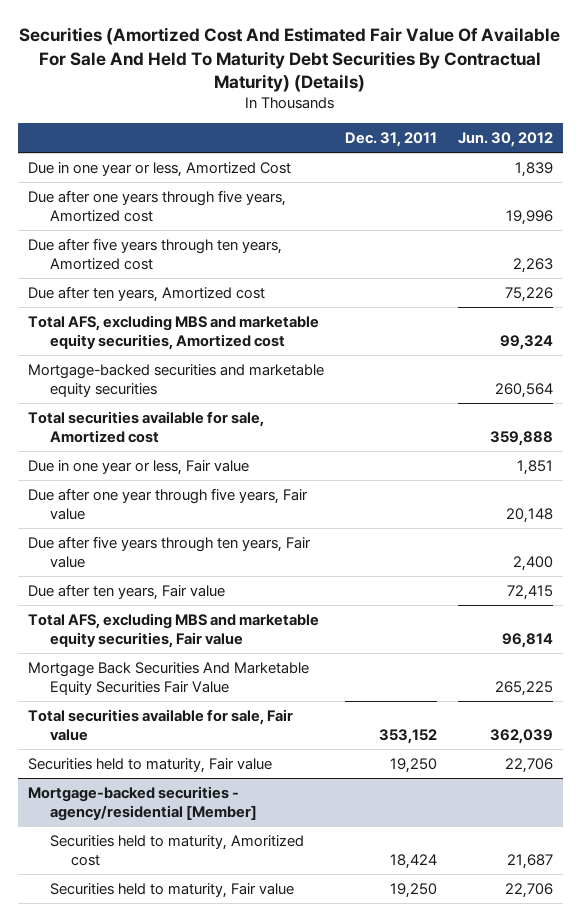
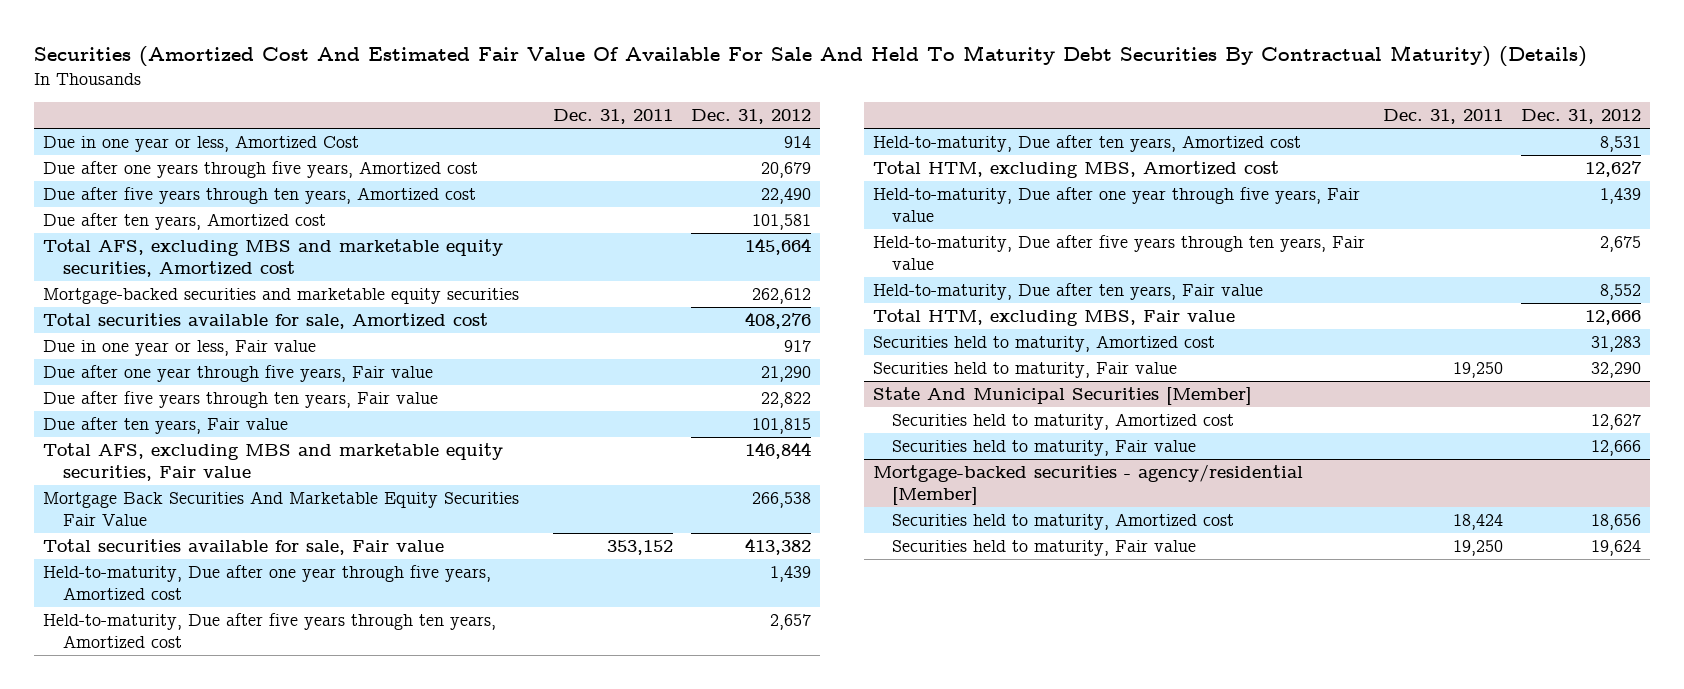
- | Dec. 31, 2011 | Jun. 30, 2012
+ | Dec. 31, 2011 | Dec. 31, 2012
+ Held-to-maturity, Due after one year through five years, Amortized cost | | 1,439
+ Held-to-maturity, Due after five years through ten years, Amortized cost | | 2,657
+ Held-to-maturity, Due after ten years, Amortized cost | | 8,531
+ Total HTM, excluding MBS, Amortized cost | | 12,627
+ Held-to-maturity, Due after one year through five years, Fair value | | 1,439
+ Held-to-maturity, Due after five years through ten years, Fair value | | 2,675
+ Held-to-maturity, Due after ten years, Fair value | | 8,552
+ Total HTM, excluding MBS, Fair value | | 12,666
+ Securities held to maturity, Amortized cost | | 31,283
+ State And Municipal Securities [Member]
+ Securities held to maturity, Amortized cost | | 12,627
+ Securities held to maturity, Fair value | | 12,666
@ Mortgage-backed securities - agency/residential [Member]
- Securities held to maturity, Amoritized cost | 18,424 | 21,687
+ Securities held to maturity, Amortized cost | 18,424 | 18,656

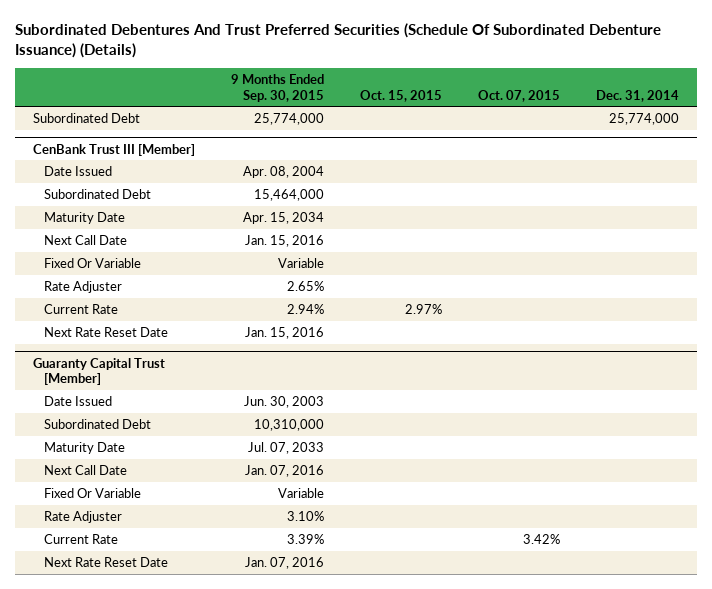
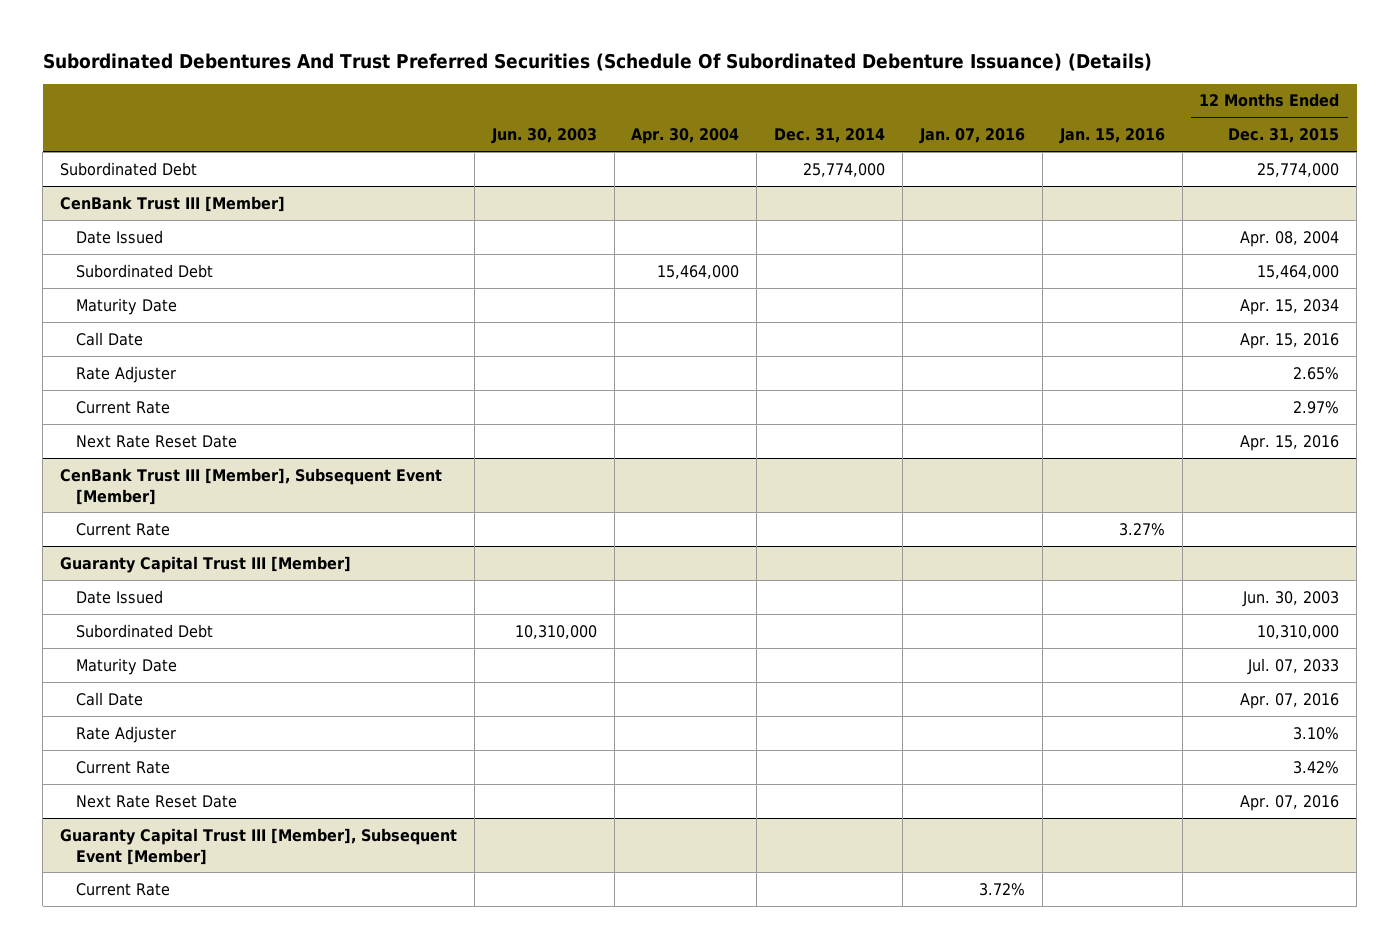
- | 9 Months Ended Sep. 30, 2015 | Oct. 15, 2015 | Oct. 07, 2015 | Dec. 31, 2014
+ | Jun. 30, 2003 | Apr. 30, 2004 | Dec. 31, 2014 | Jan. 07, 2016 | Jan. 15, 2016 | 12 Months Ended Dec. 31, 2015
@ CenBank Trust III [Member]
- Next Call Date | Jan. 15, 2016 | | |
- Fixed Or Variable | Variable | | |
+ Call Date | | | | | | Apr. 15, 2016
- Guaranty Capital Trust [Member]
+ CenBank Trust III [Member], Subsequent Event [Member]
+ Current Rate | | | | | 3.27% |
+ Guaranty Capital Trust III [Member]
- Next Call Date | Jan. 07, 2016 | | |
- Fixed Or Variable | Variable | | |
+ Call Date | | | | | | Apr. 07, 2016
+ Guaranty Capital Trust III [Member], Subsequent Event [Member]
+ Current Rate | | | | 3.72% | |

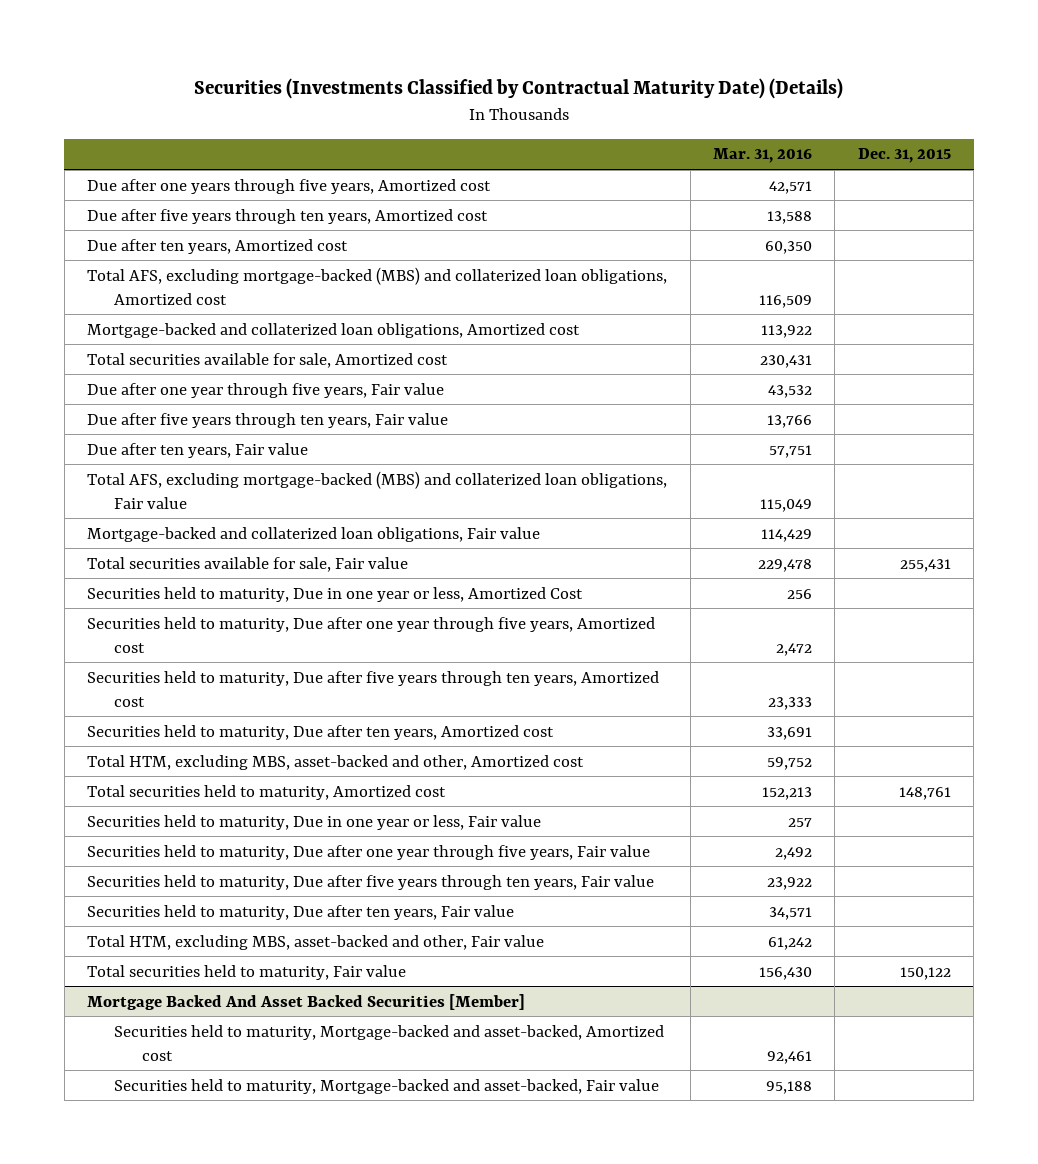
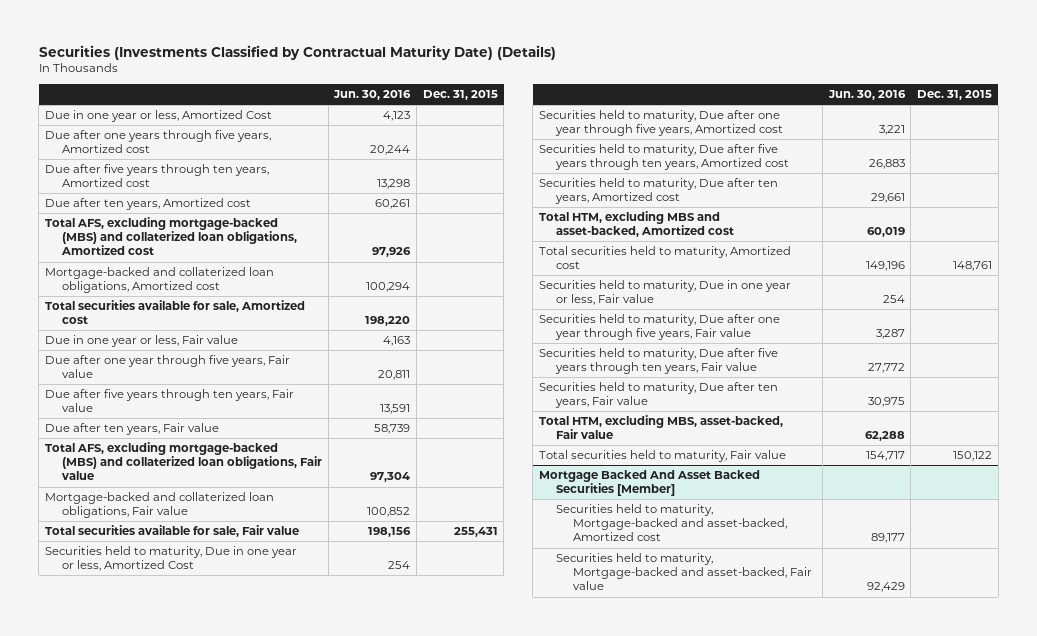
- | Mar. 31, 2016 | Dec. 31, 2015
+ | Jun. 30, 2016 | Dec. 31, 2015
+ Due in one year or less, Amortized Cost | 4,123 |
+ Due in one year or less, Fair value | 4,163 |
- Total HTM, excluding MBS, asset-backed and other, Amortized cost | 59,752 |
+ Total HTM, excluding MBS and asset-backed, Amortized cost | 60,019 |
- Total HTM, excluding MBS, asset-backed and other, Fair value | 61,242 |
+ Total HTM, excluding MBS, asset-backed, Fair value | 62,288 |

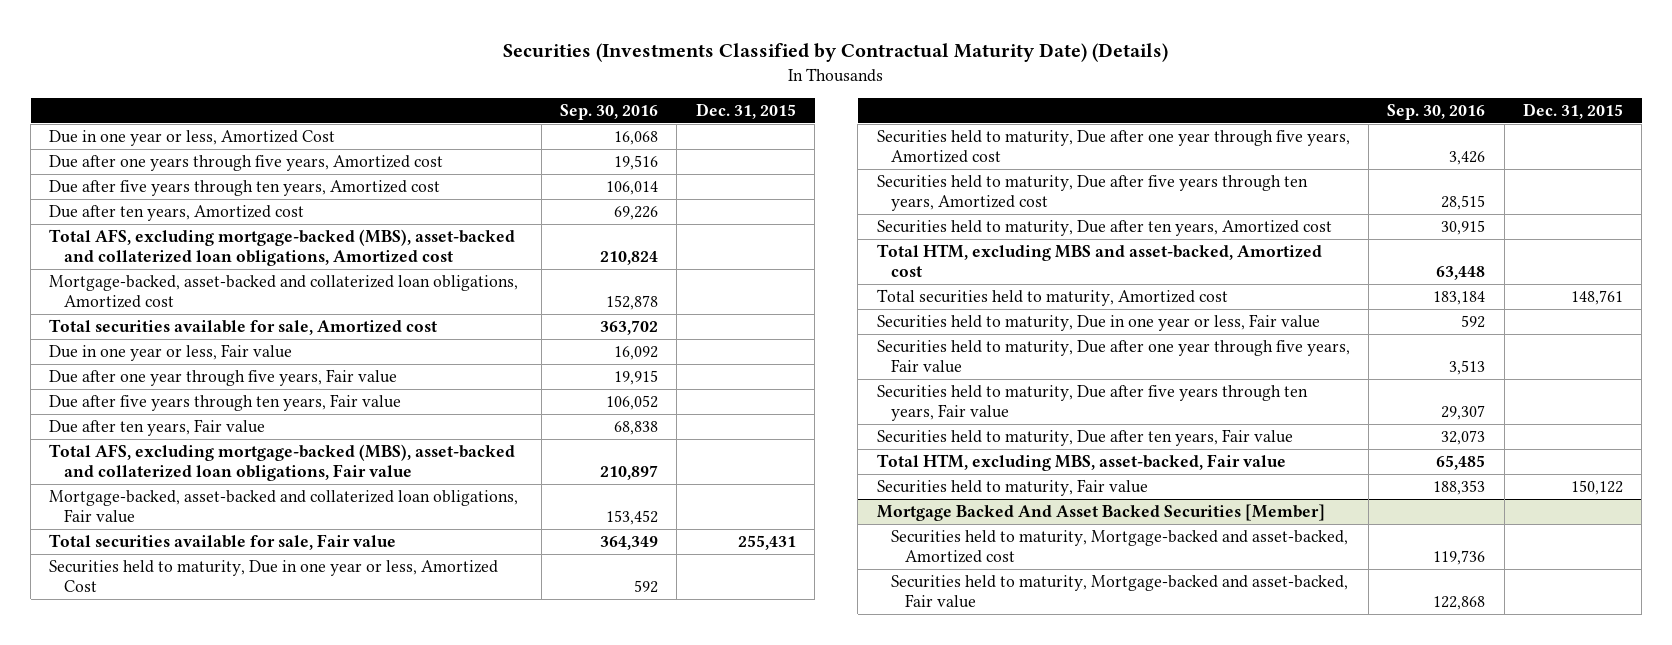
- | Jun. 30, 2016 | Dec. 31, 2015
+ | Sep. 30, 2016 | Dec. 31, 2015
- Total AFS, excluding mortgage-backed (MBS) and collaterized loan obligations, Amortized cost | 97,926 |
- Mortgage-backed and collaterized loan obligations, Amortized cost | 100,294 |
+ Total AFS, excluding mortgage-backed (MBS), asset-backed and collaterized loan obligations, Amortized cost | 210,824 |
+ Mortgage-backed, asset-backed and collaterized loan obligations, Amortized cost | 152,878 |
- Total AFS, excluding mortgage-backed (MBS) and collaterized loan obligations, Fair value | 97,304 |
- Mortgage-backed and collaterized loan obligations, Fair value | 100,852 |
+ Total AFS, excluding mortgage-backed (MBS), asset-backed and collaterized loan obligations, Fair value | 210,897 |
+ Mortgage-backed, asset-backed and collaterized loan obligations, Fair value | 153,452 |
- Total securities held to maturity, Fair value | 154,717 | 150,122
+ Securities held to maturity, Fair value | 188,353 | 150,122

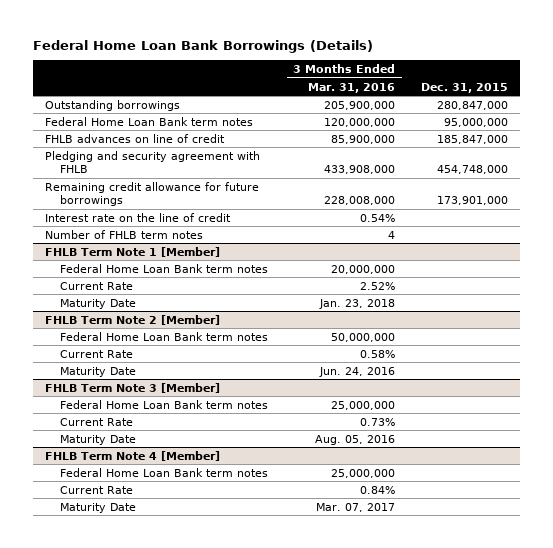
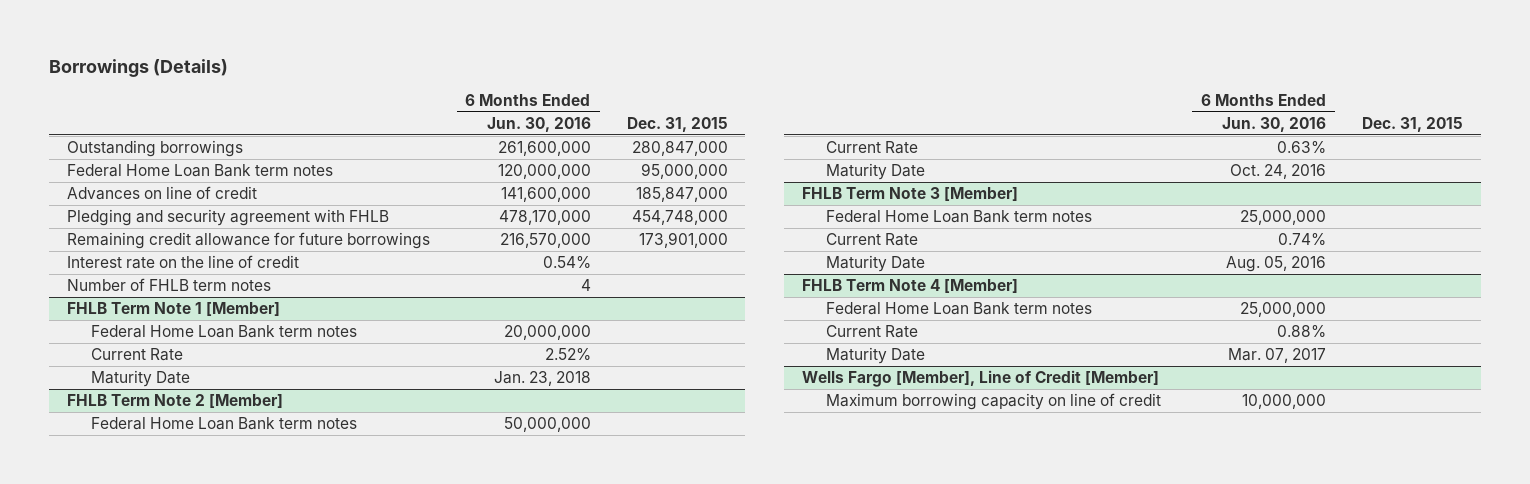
- Federal Home Loan Bank Borrowings (Details)
+ Borrowings (Details)
- | 3 Months Ended Mar. 31, 2016 | Dec. 31, 2015
+ | 6 Months Ended Jun. 30, 2016 | Dec. 31, 2015
- FHLB advances on line of credit | 85,900,000 | 185,847,000
+ Advances on line of credit | 141,600,000 | 185,847,000
+ Wells Fargo [Member], Line of Credit [Member]
+ Maximum borrowing capacity on line of credit | 10,000,000 |

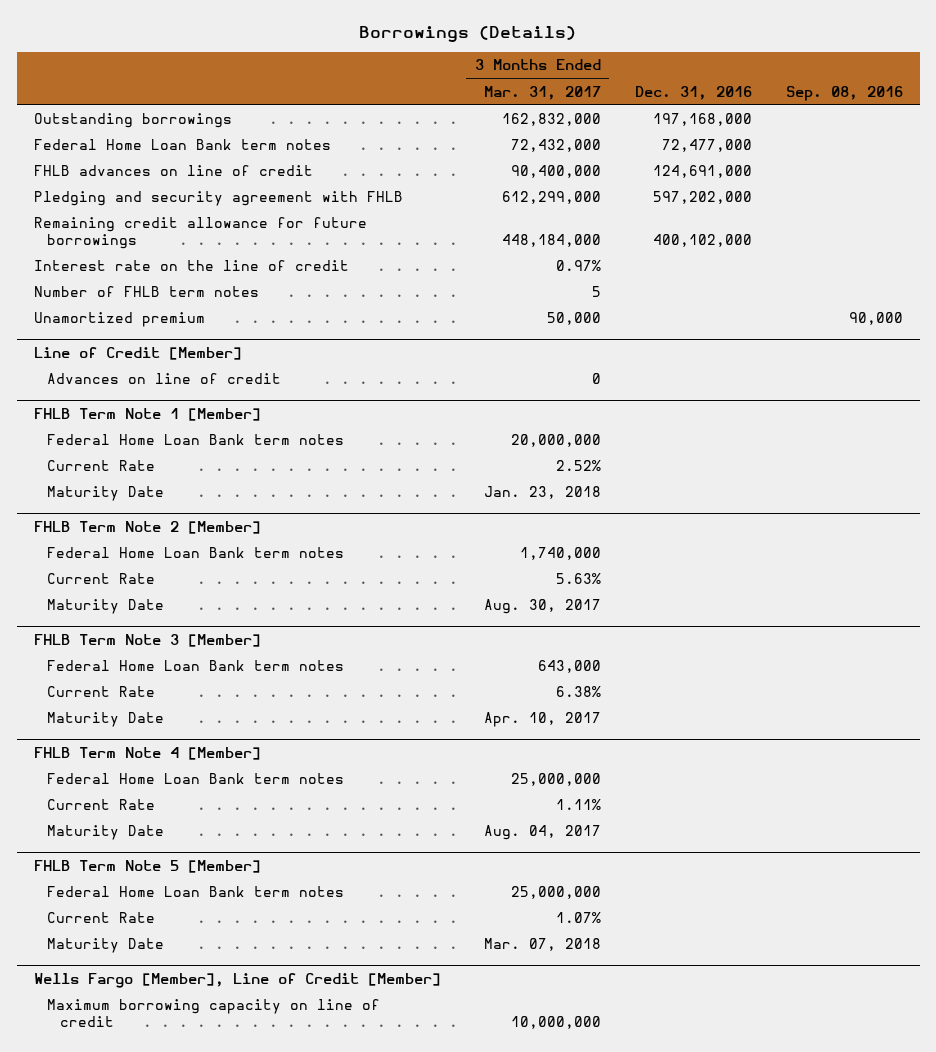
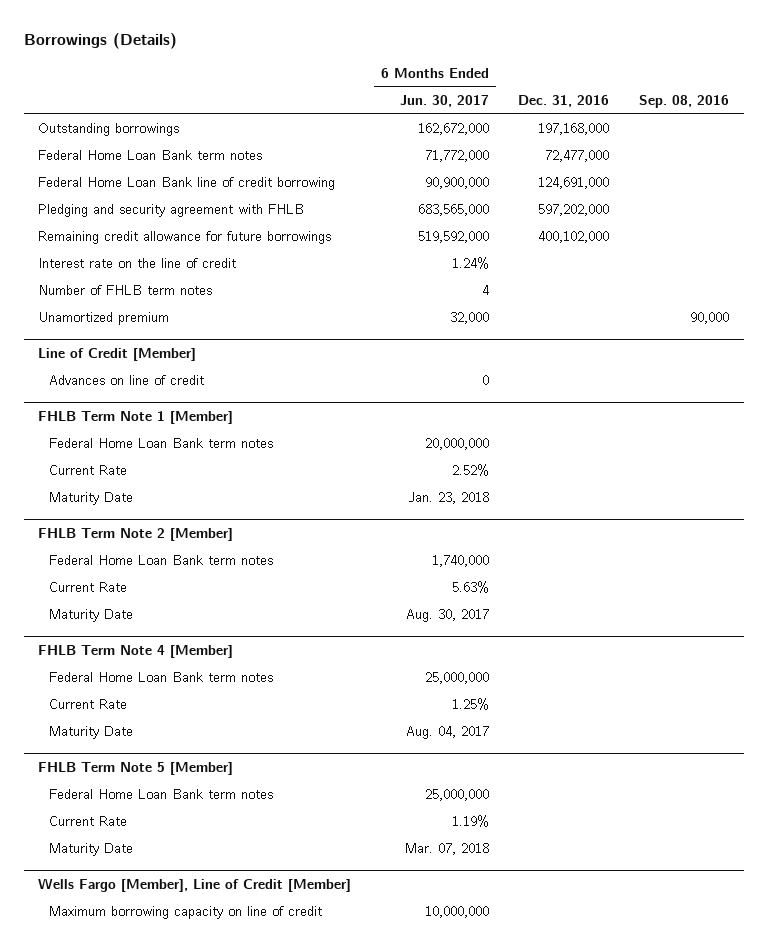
- | 3 Months Ended Mar. 31, 2017 | Dec. 31, 2016 | Sep. 08, 2016
+ | 6 Months Ended Jun. 30, 2017 | Dec. 31, 2016 | Sep. 08, 2016
- FHLB advances on line of credit | 90,400,000 | 124,691,000 |
+ Federal Home Loan Bank line of credit borrowing | 90,900,000 | 124,691,000 |
- FHLB Term Note 3 [Member]
- Federal Home Loan Bank term notes | 643,000 | |
- Current Rate | 6.38% | |
- Maturity Date | Apr. 10, 2017 | |

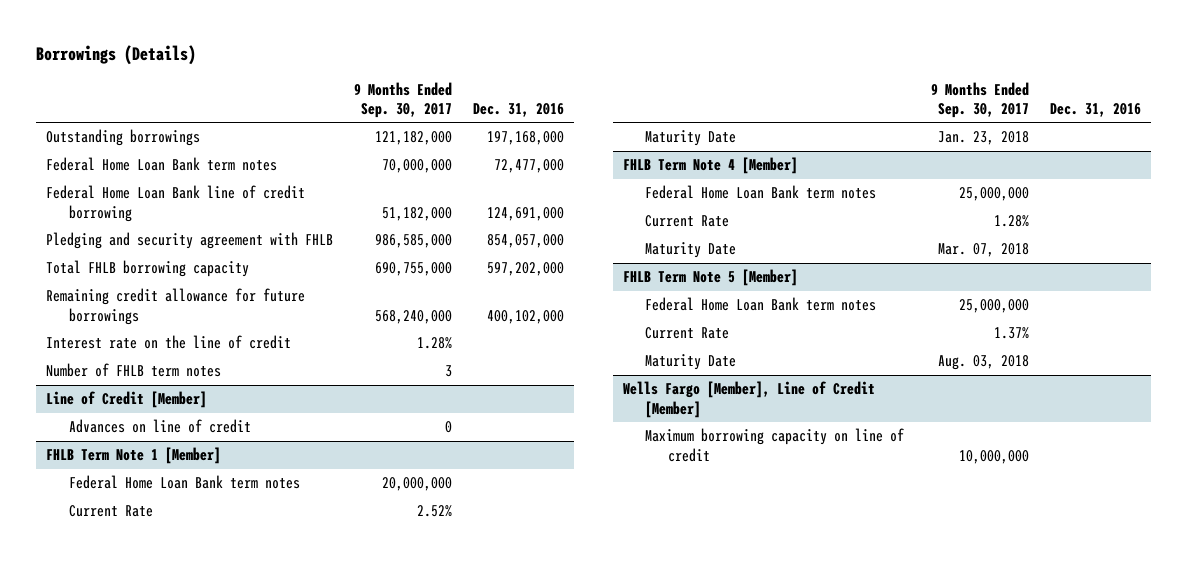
- | 6 Months Ended Jun. 30, 2017 | Dec. 31, 2016 | Sep. 08, 2016
+ | 9 Months Ended Sep. 30, 2017 | Dec. 31, 2016
- Pledging and security agreement with FHLB | 683,565,000 | 597,202,000 |
+ Pledging and security agreement with FHLB | 986,585,000 | 854,057,000
+ Total FHLB borrowing capacity | 690,755,000 | 597,202,000
- Unamortized premium | 32,000 | | 90,000
- FHLB Term Note 2 [Member]
- Federal Home Loan Bank term notes | 1,740,000 | |
- Current Rate | 5.63% | |
- Maturity Date | Aug. 30, 2017 | |

